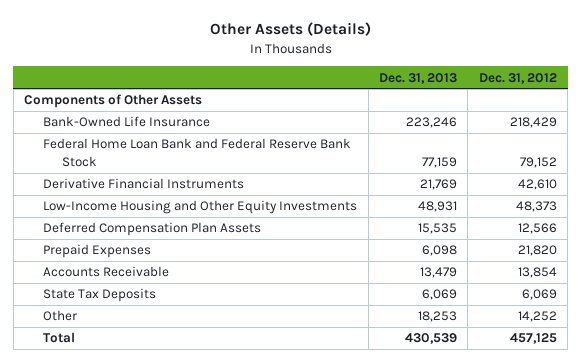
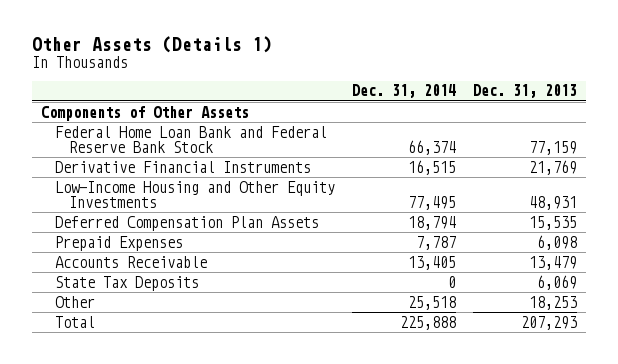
- Other Assets (Details)
+ Other Assets (Details 1)
- | Dec. 31, 2013 | Dec. 31, 2012
+ | Dec. 31, 2014 | Dec. 31, 2013
- Bank-Owned Life Insurance | 223,246 | 218,429
- Total | 430,539 | 457,125
+ Total | 225,888 | 207,293

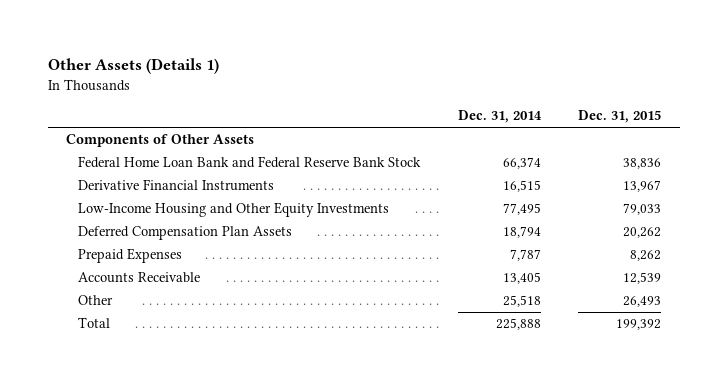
- | Dec. 31, 2014 | Dec. 31, 2013
+ | Dec. 31, 2014 | Dec. 31, 2015
- State Tax Deposits | 0 | 6,069

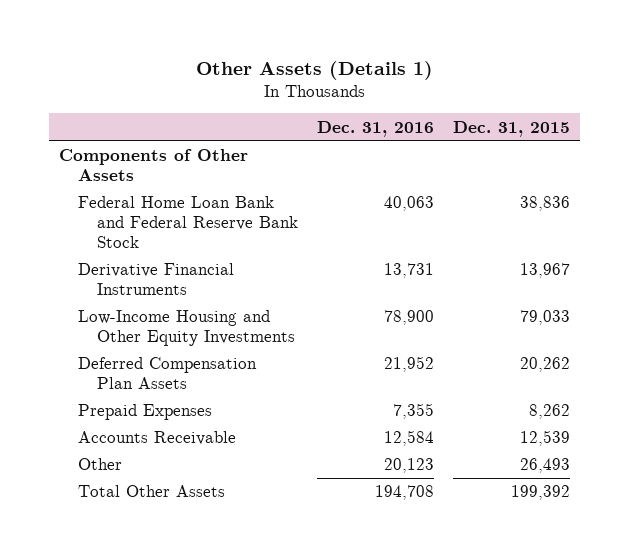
- | Dec. 31, 2014 | Dec. 31, 2015
+ | Dec. 31, 2016 | Dec. 31, 2015
- Total | 225,888 | 199,392
+ Total Other Assets | 194,708 | 199,392

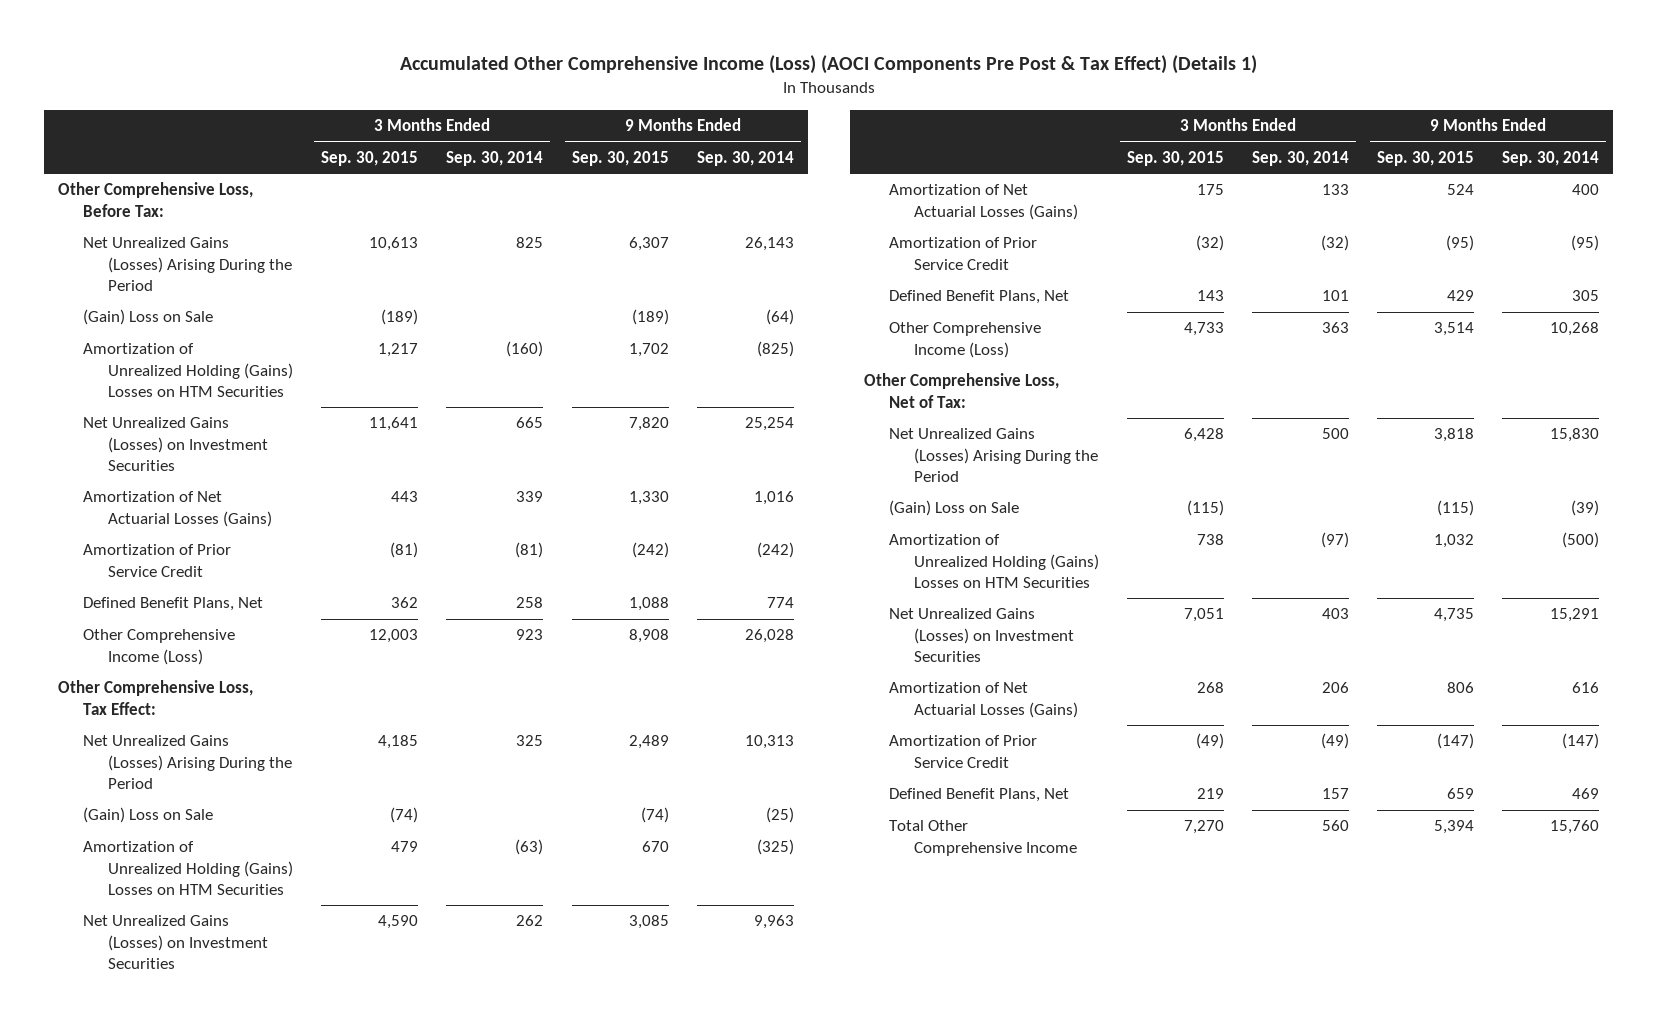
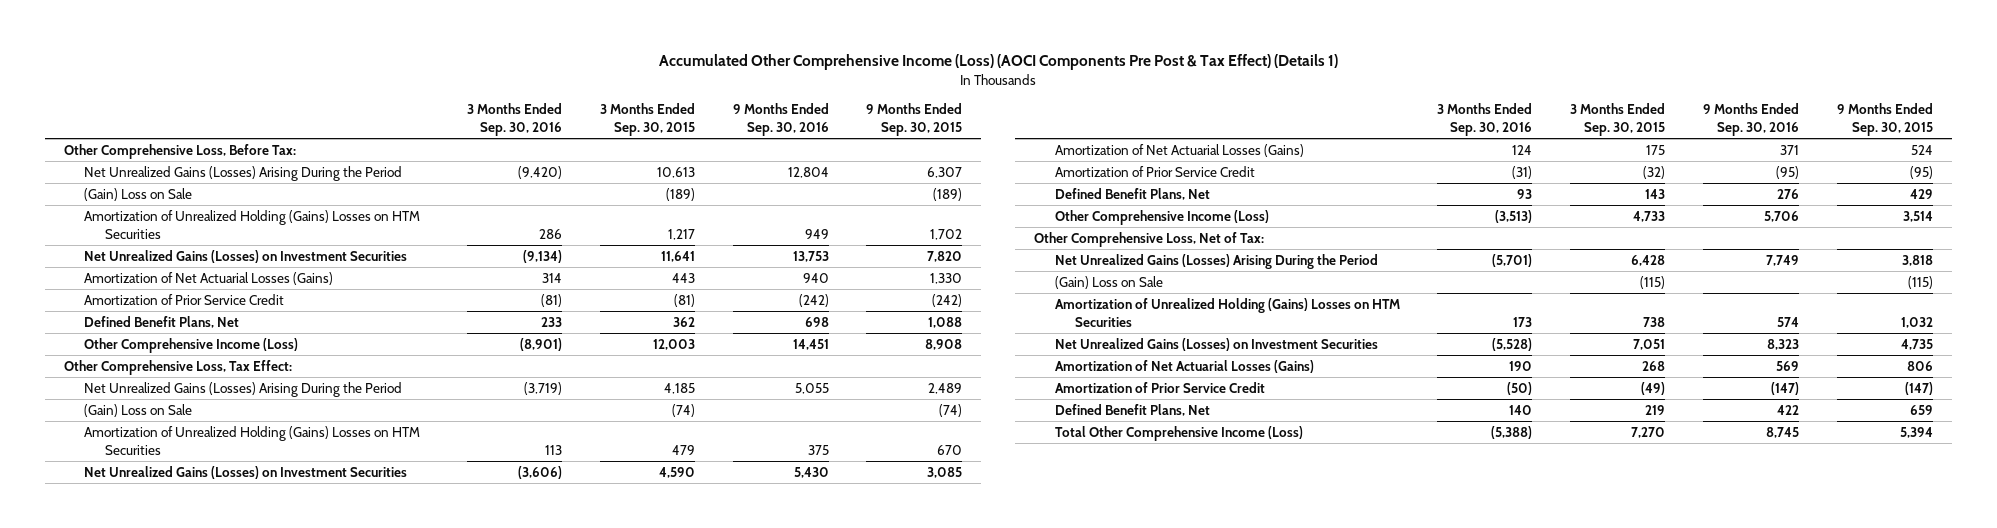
- | 3 Months Ended Sep. 30, 2015 | 3 Months Ended Sep. 30, 2014 | 9 Months Ended Sep. 30, 2015 | 9 Months Ended Sep. 30, 2014
+ | 3 Months Ended Sep. 30, 2016 | 3 Months Ended Sep. 30, 2015 | 9 Months Ended Sep. 30, 2016 | 9 Months Ended Sep. 30, 2015
- Total Other Comprehensive Income | 7,270 | 560 | 5,394 | 15,760
+ Total Other Comprehensive Income (Loss) | (5,388) | 7,270 | 8,745 | 5,394

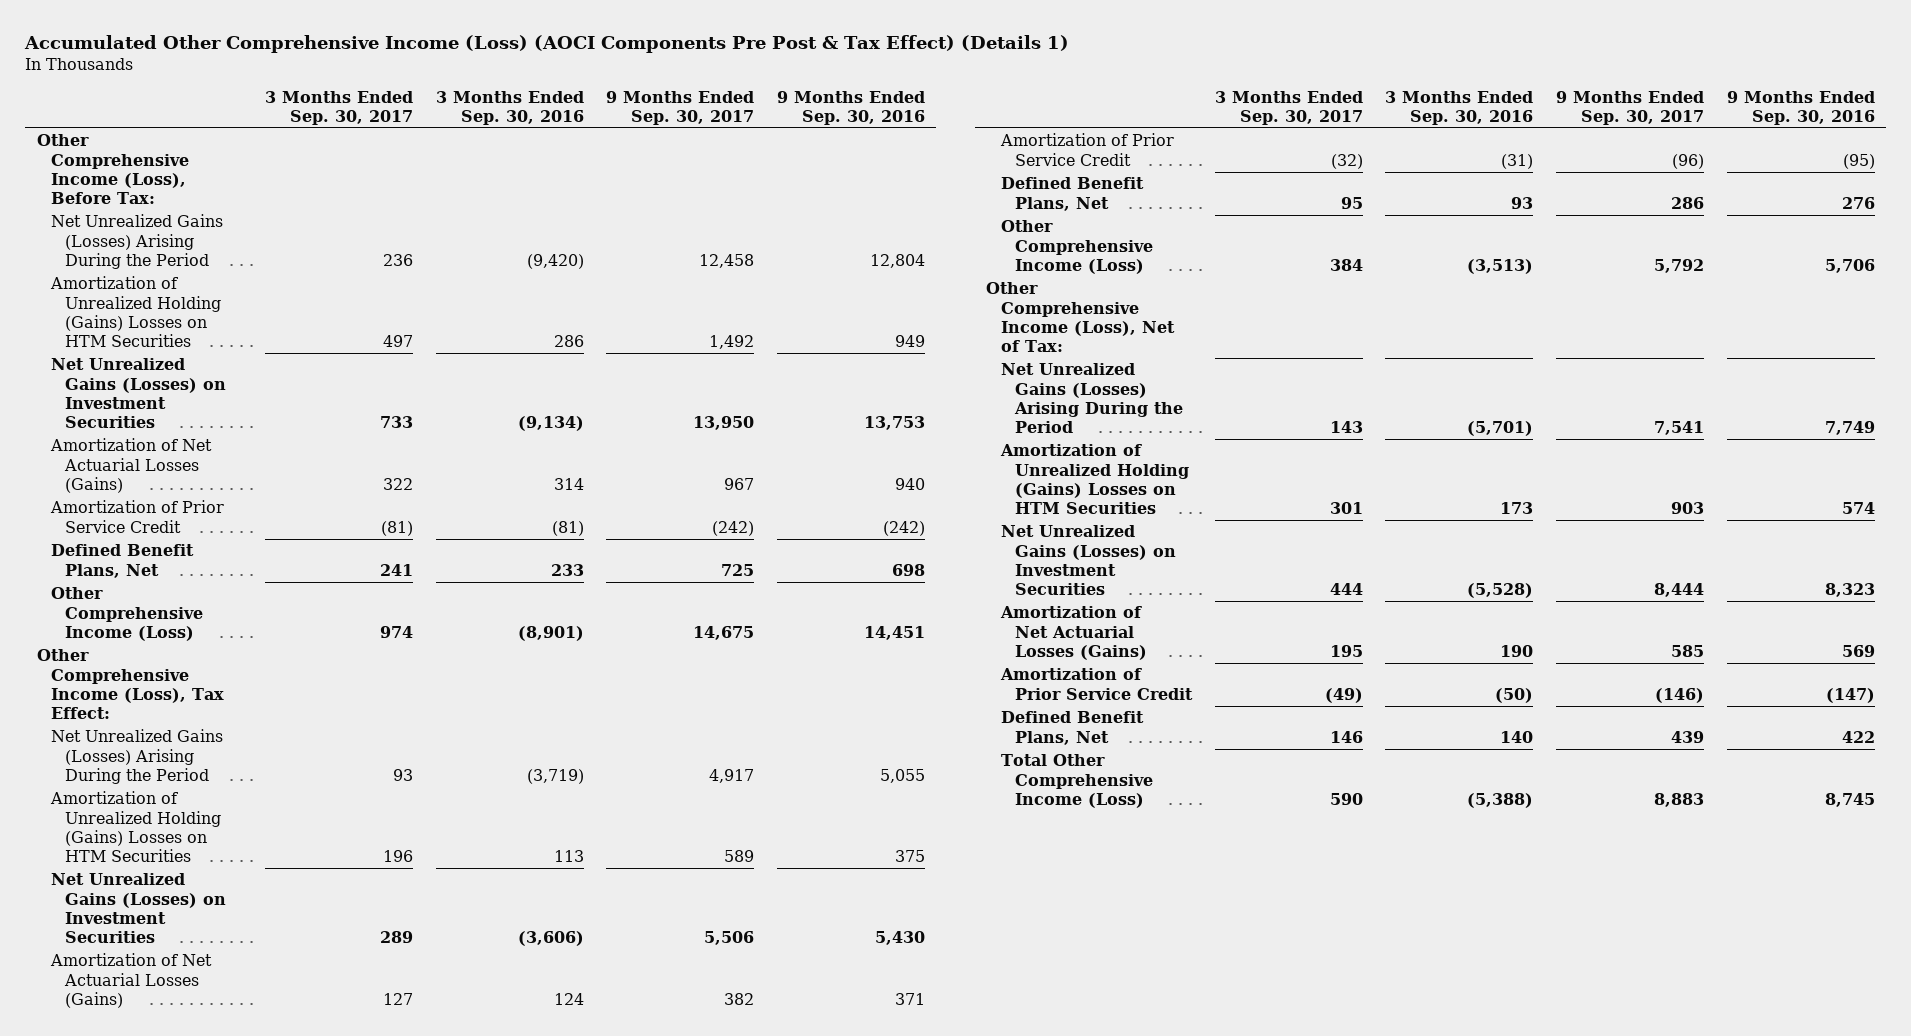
- | 3 Months Ended Sep. 30, 2016 | 3 Months Ended Sep. 30, 2015 | 9 Months Ended Sep. 30, 2016 | 9 Months Ended Sep. 30, 2015
+ | 3 Months Ended Sep. 30, 2017 | 3 Months Ended Sep. 30, 2016 | 9 Months Ended Sep. 30, 2017 | 9 Months Ended Sep. 30, 2016
- Other Comprehensive Loss, Before Tax:
+ Other Comprehensive Income (Loss), Before Tax:
- (Gain) Loss on Sale | | (189) | | (189)
- Other Comprehensive Loss, Tax Effect:
+ Other Comprehensive Income (Loss), Tax Effect:
- (Gain) Loss on Sale | | (74) | | (74)
- Other Comprehensive Loss, Net of Tax:
+ Other Comprehensive Income (Loss), Net of Tax:
- (Gain) Loss on Sale | | (115) | | (115)

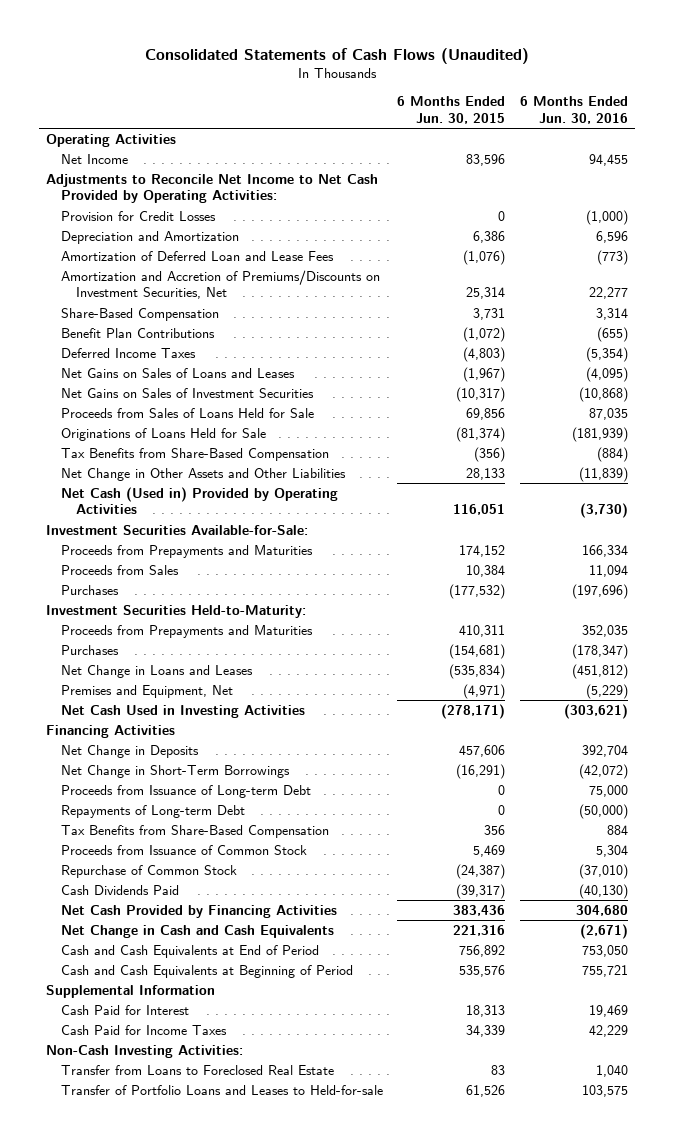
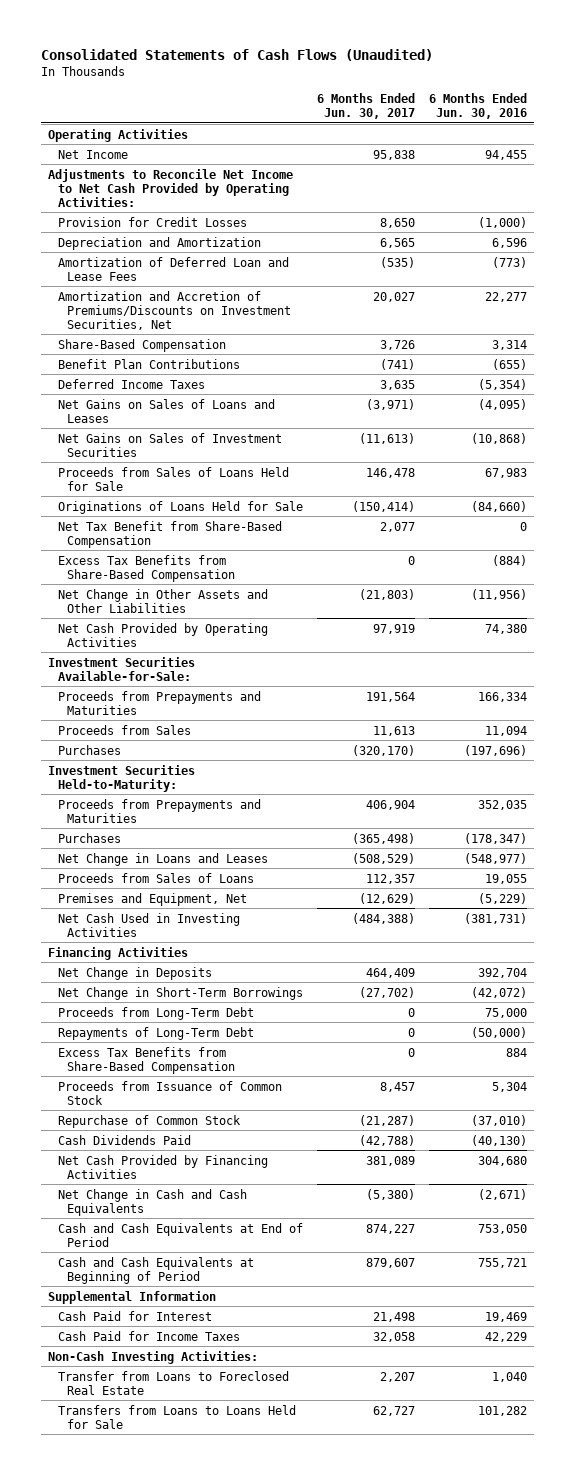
- | 6 Months Ended Jun. 30, 2015 | 6 Months Ended Jun. 30, 2016
+ | 6 Months Ended Jun. 30, 2017 | 6 Months Ended Jun. 30, 2016
- Proceeds from Sales of Loans Held for Sale | 69,856 | 87,035
- Originations of Loans Held for Sale | (81,374) | (181,939)
- Tax Benefits from Share-Based Compensation | (356) | (884)
- Net Change in Other Assets and Other Liabilities | 28,133 | (11,839)
- Net Cash (Used in) Provided by Operating Activities | 116,051 | (3,730)
+ Proceeds from Sales of Loans Held for Sale | 146,478 | 67,983
+ Originations of Loans Held for Sale | (150,414) | (84,660)
+ Net Tax Benefit from Share-Based Compensation | 2,077 | 0
+ Excess Tax Benefits from Share-Based Compensation | 0 | (884)
+ Net Change in Other Assets and Other Liabilities | (21,803) | (11,956)
+ Net Cash Provided by Operating Activities | 97,919 | 74,380
- Net Change in Loans and Leases | (535,834) | (451,812)
+ Net Change in Loans and Leases | (508,529) | (548,977)
+ Proceeds from Sales of Loans | 112,357 | 19,055
- Net Cash Used in Investing Activities | (278,171) | (303,621)
+ Net Cash Used in Investing Activities | (484,388) | (381,731)
- Proceeds from Issuance of Long-term Debt | 0 | 75,000
- Repayments of Long-term Debt | 0 | (50,000)
- Tax Benefits from Share-Based Compensation | 356 | 884
+ Proceeds from Long-Term Debt | 0 | 75,000
+ Repayments of Long-Term Debt | 0 | (50,000)
+ Excess Tax Benefits from Share-Based Compensation | 0 | 884
- Transfer of Portfolio Loans and Leases to Held-for-sale | 61,526 | 103,575
+ Transfers from Loans to Loans Held for Sale | 62,727 | 101,282

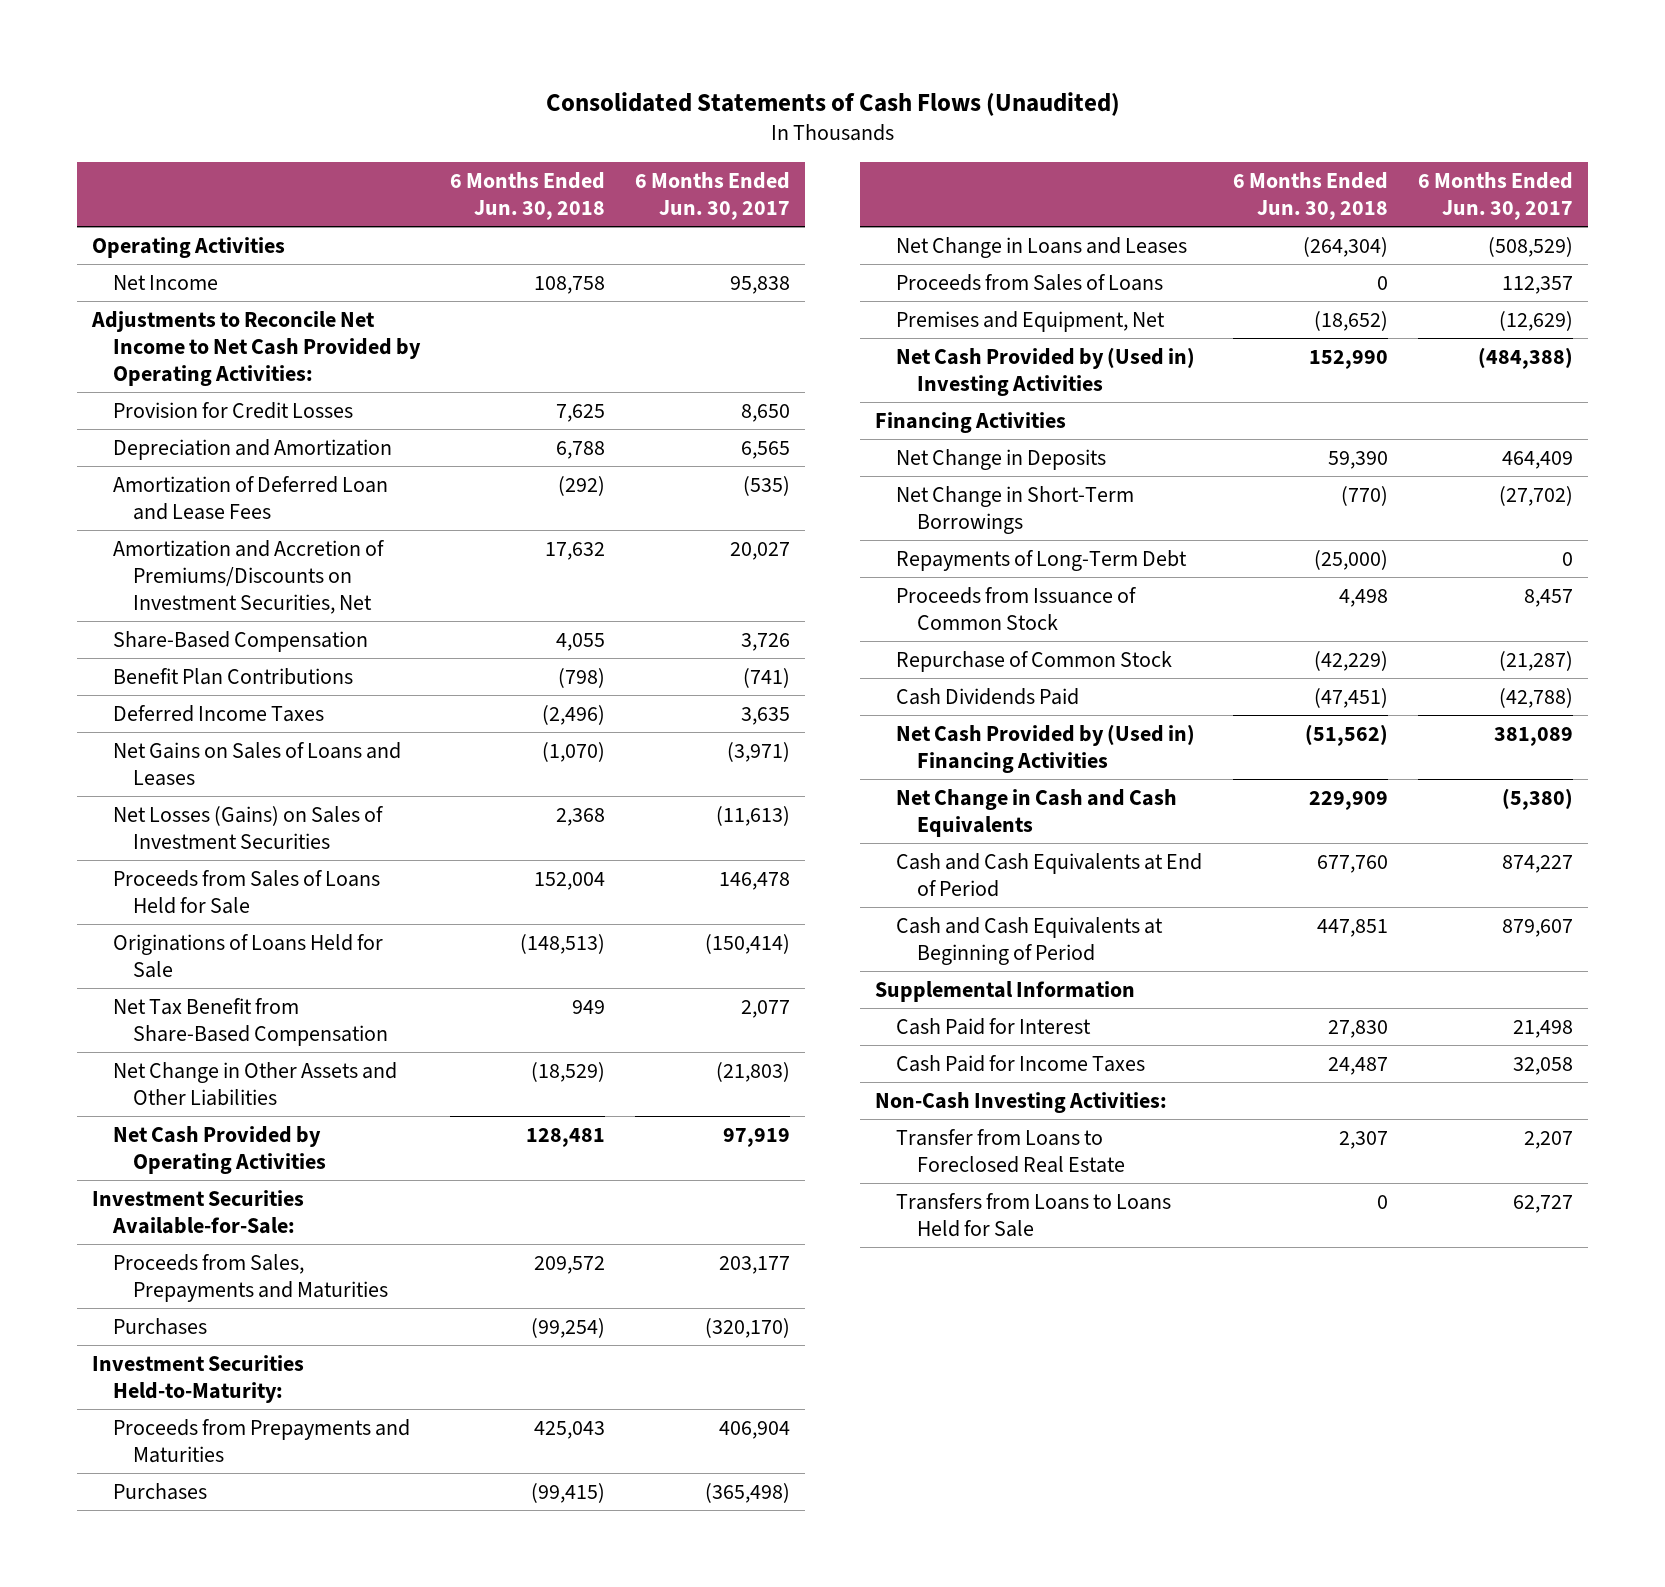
- | 6 Months Ended Jun. 30, 2017 | 6 Months Ended Jun. 30, 2016
+ | 6 Months Ended Jun. 30, 2018 | 6 Months Ended Jun. 30, 2017
- Net Gains on Sales of Investment Securities | (11,613) | (10,868)
+ Net Losses (Gains) on Sales of Investment Securities | 2,368 | (11,613)
- Excess Tax Benefits from Share-Based Compensation | 0 | (884)
- Proceeds from Prepayments and Maturities | 191,564 | 166,334
- Proceeds from Sales | 11,613 | 11,094
+ Proceeds from Sales, Prepayments and Maturities | 209,572 | 203,177
- Net Cash Used in Investing Activities | (484,388) | (381,731)
+ Net Cash Provided by (Used in) Investing Activities | 152,990 | (484,388)
- Proceeds from Long-Term Debt | 0 | 75,000
- Excess Tax Benefits from Share-Based Compensation | 0 | 884
- Net Cash Provided by Financing Activities | 381,089 | 304,680
+ Net Cash Provided by (Used in) Financing Activities | (51,562) | 381,089

